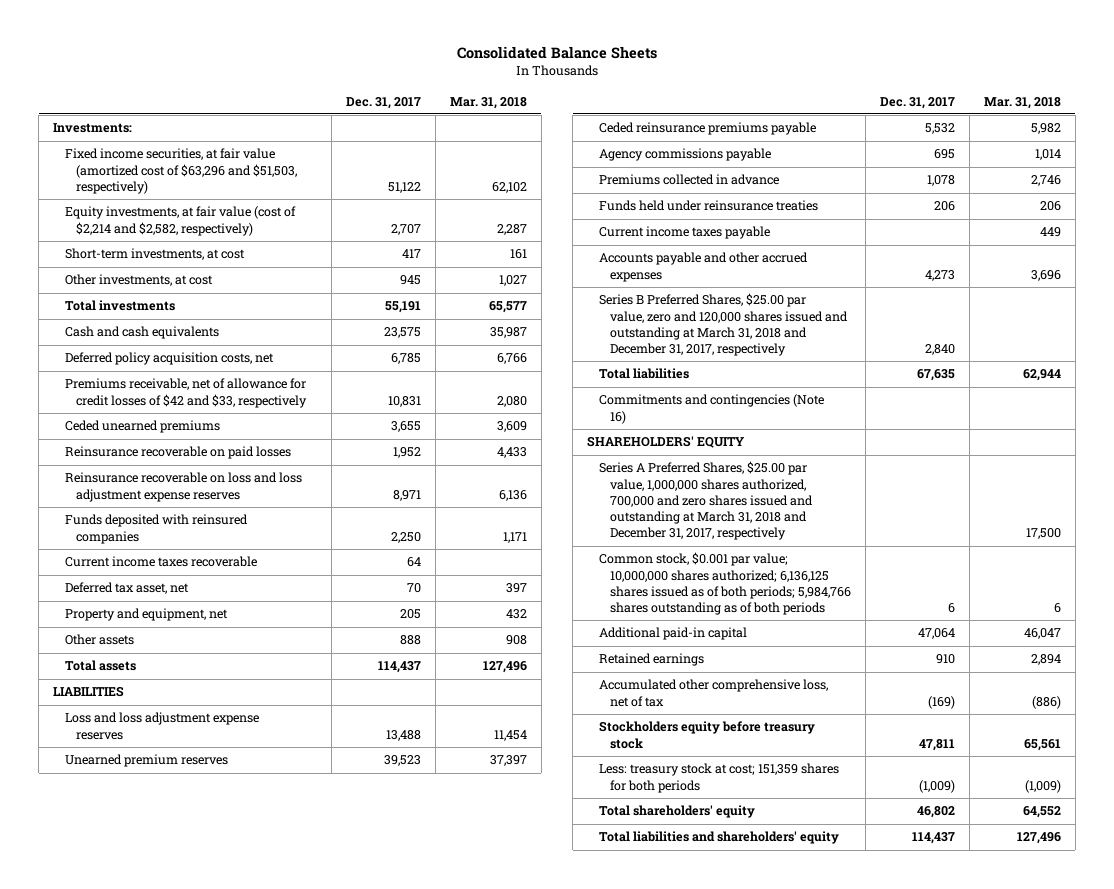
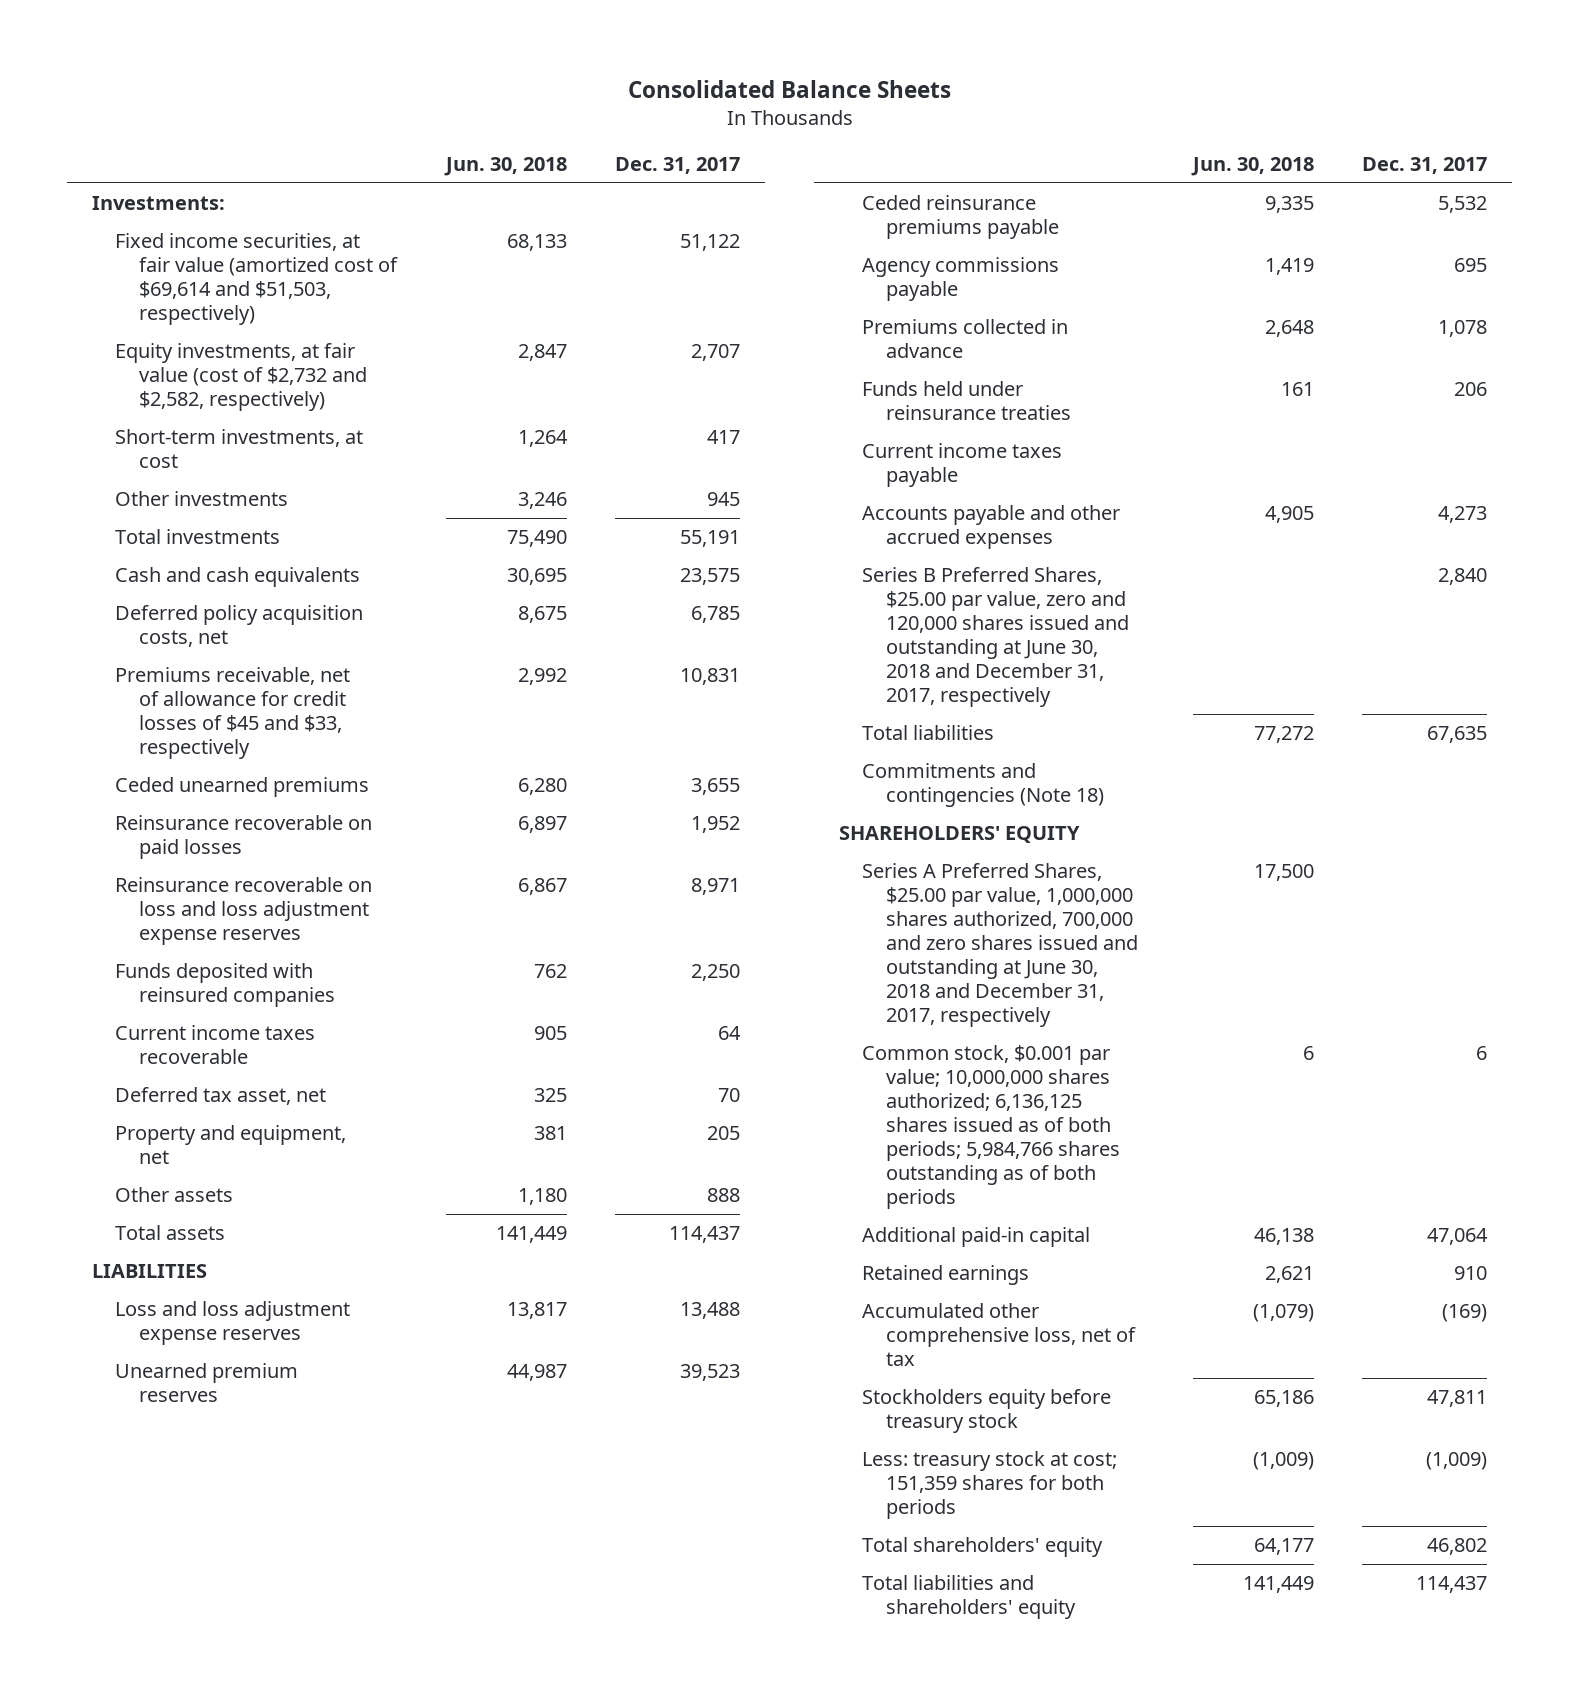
- | Dec. 31, 2017 | Mar. 31, 2018
+ | Jun. 30, 2018 | Dec. 31, 2017
- Fixed income securities, at fair value (amortized cost of $63,296 and $51,503, respectively) | 51,122 | 62,102
- Equity investments, at fair value (cost of $2,214 and $2,582, respectively) | 2,707 | 2,287
+ Fixed income securities, at fair value (amortized cost of $69,614 and $51,503, respectively) | 68,133 | 51,122
+ Equity investments, at fair value (cost of $2,732 and $2,582, respectively) | 2,847 | 2,707
- Other investments, at cost | 945 | 1,027
+ Other investments | 3,246 | 945
- Premiums receivable, net of allowance for credit losses of $42 and $33, respectively | 10,831 | 2,080
+ Premiums receivable, net of allowance for credit losses of $45 and $33, respectively | 2,992 | 10,831
- Series B Preferred Shares, $25.00 par value, zero and 120,000 shares issued and outstanding at March 31, 2018 and December 31, 2017, respectively | 2,840 |
+ Series B Preferred Shares, $25.00 par value, zero and 120,000 shares issued and outstanding at June 30, 2018 and December 31, 2017, respectively | | 2,840
- Commitments and contingencies (Note 16)
+ Commitments and contingencies (Note 18)
- Series A Preferred Shares, $25.00 par value, 1,000,000 shares authorized, 700,000 and zero shares issued and outstanding at March 31, 2018 and December 31, 2017, respectively | | 17,500
+ Series A Preferred Shares, $25.00 par value, 1,000,000 shares authorized, 700,000 and zero shares issued and outstanding at June 30, 2018 and December 31, 2017, respectively | 17,500 |

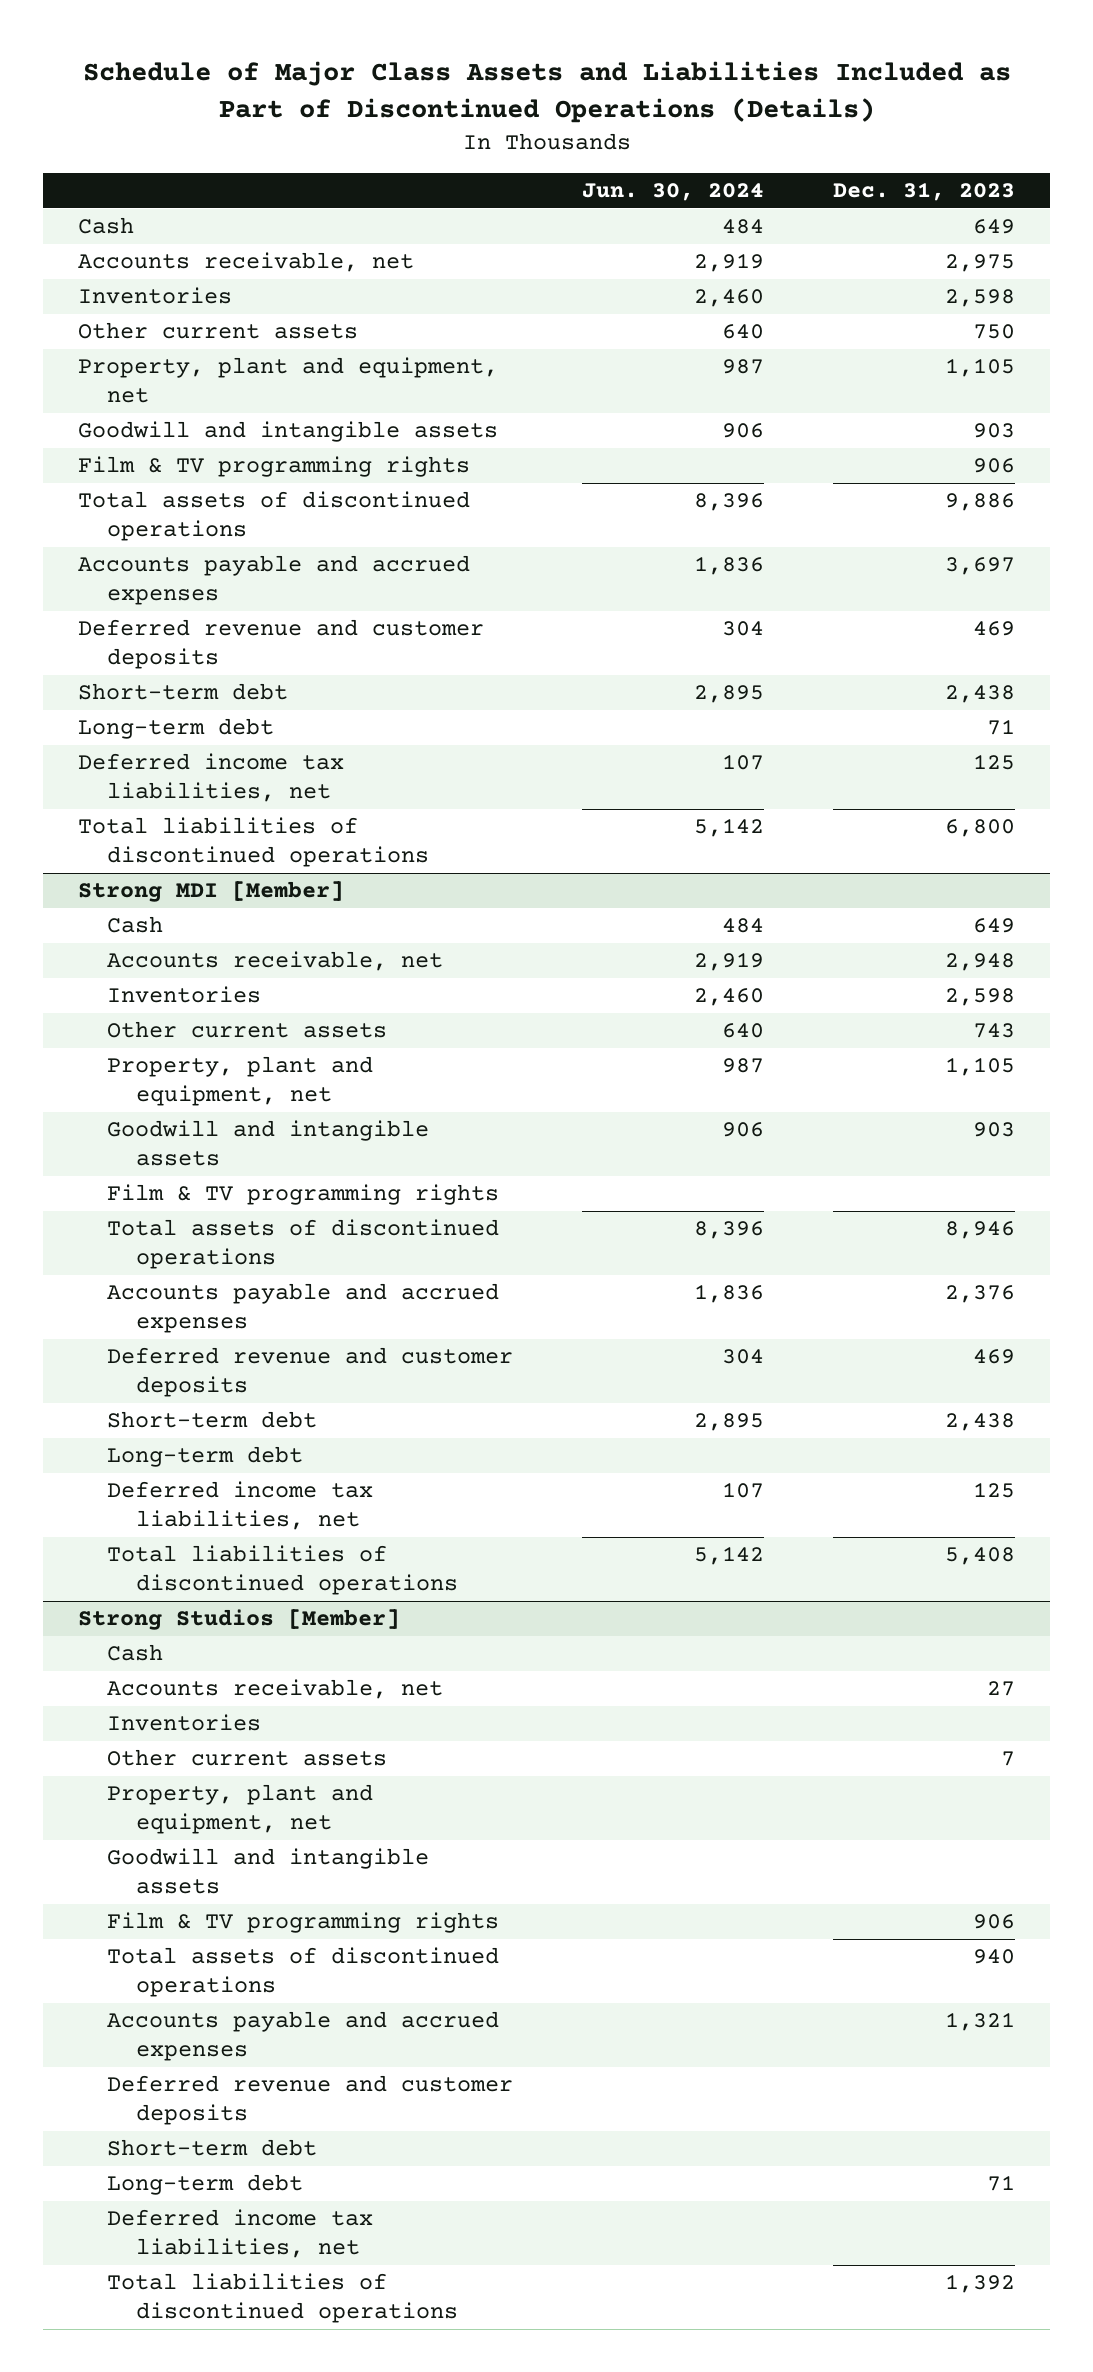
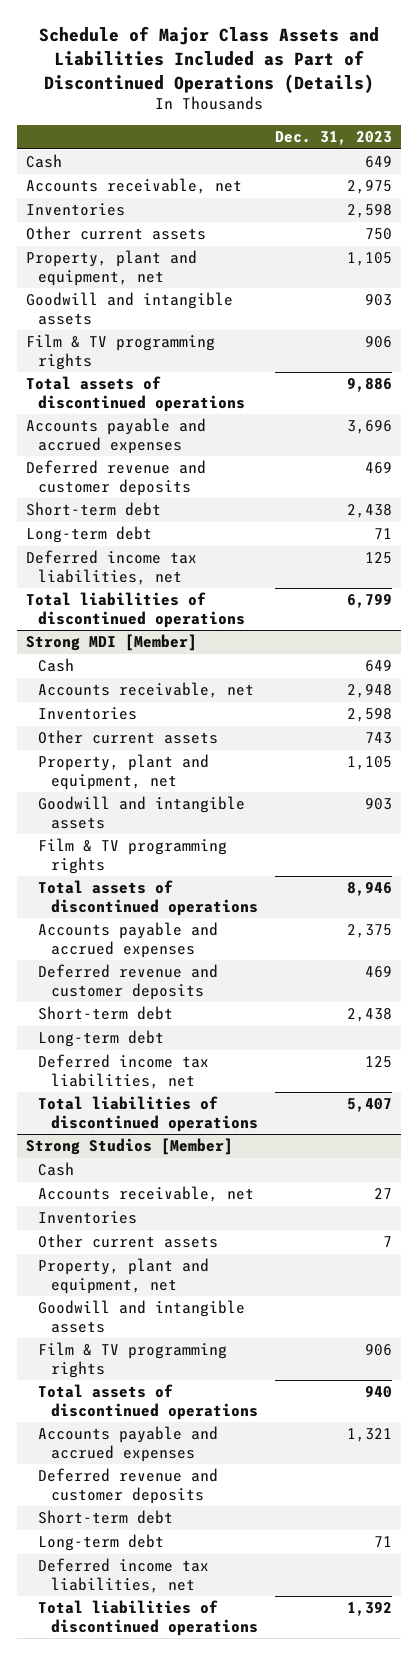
- | Jun. 30, 2024 | Dec. 31, 2023
+ | Dec. 31, 2023
- Accounts payable and accrued expenses | 1,836 | 3,697
+ Accounts payable and accrued expenses | 3,696
- Total liabilities of discontinued operations | 5,142 | 6,800
+ Total liabilities of discontinued operations | 6,799
@ Strong MDI [Member]
- Accounts payable and accrued expenses | 1,836 | 2,376
+ Accounts payable and accrued expenses | 2,375
- Total liabilities of discontinued operations | 5,142 | 5,408
+ Total liabilities of discontinued operations | 5,407

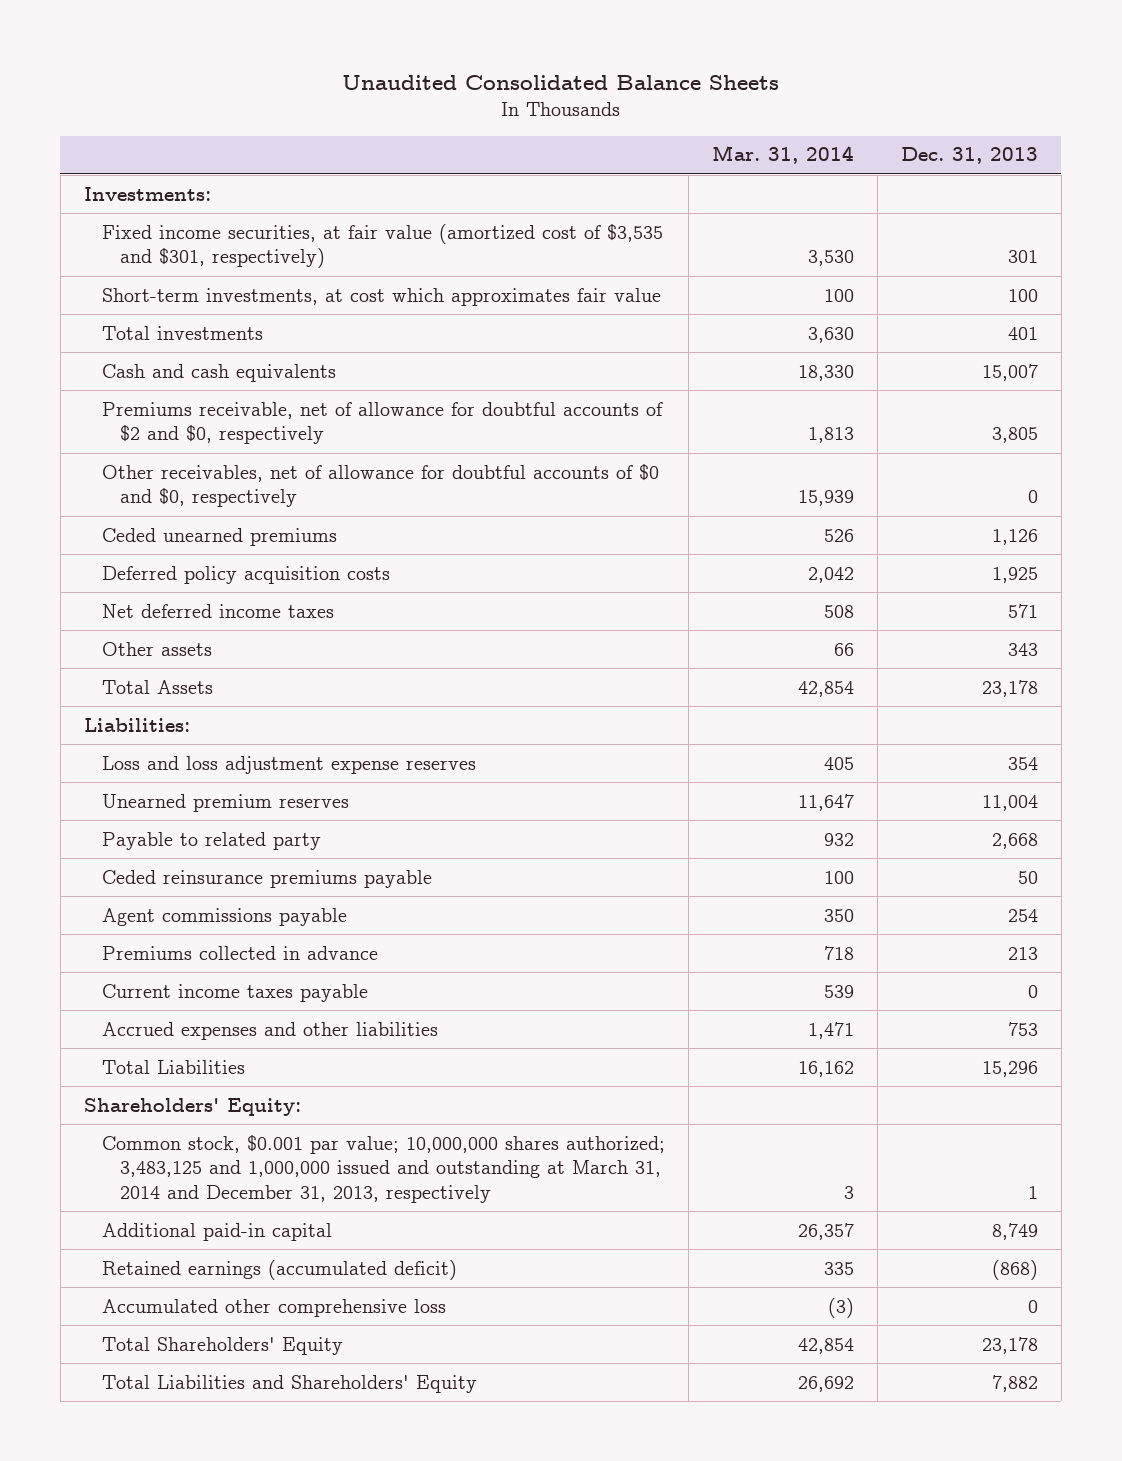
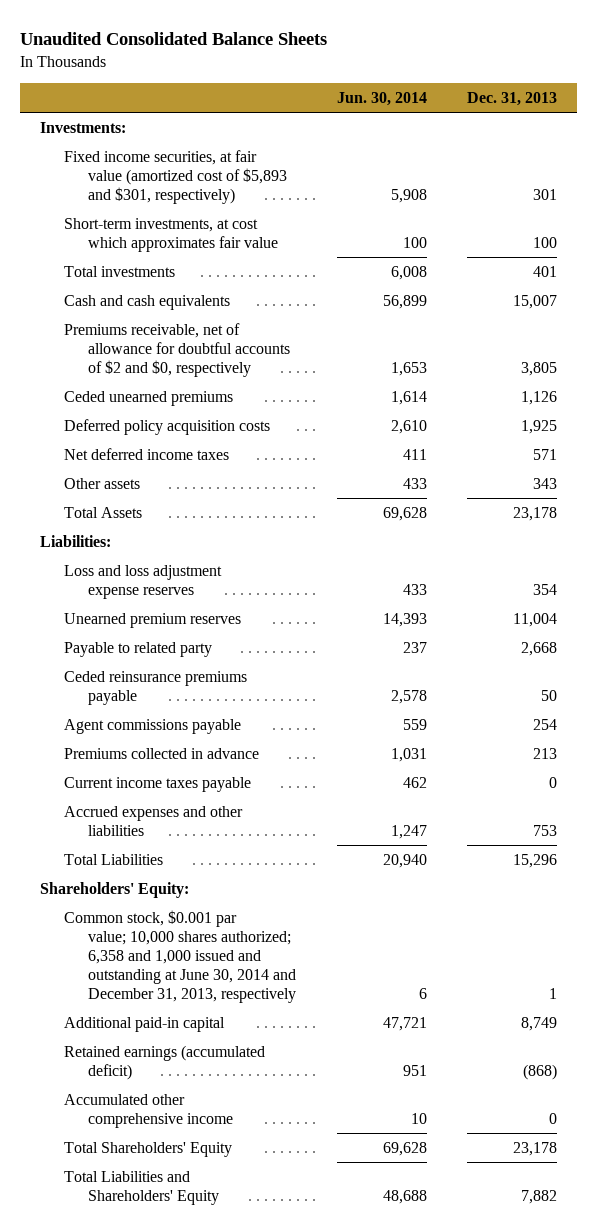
- | Mar. 31, 2014 | Dec. 31, 2013
+ | Jun. 30, 2014 | Dec. 31, 2013
- Fixed income securities, at fair value (amortized cost of $3,535 and $301, respectively) | 3,530 | 301
+ Fixed income securities, at fair value (amortized cost of $5,893 and $301, respectively) | 5,908 | 301
- Other receivables, net of allowance for doubtful accounts of $0 and $0, respectively | 15,939 | 0
- Common stock, $0.001 par value; 10,000,000 shares authorized; 3,483,125 and 1,000,000 issued and outstanding at March 31, 2014 and December 31, 2013, respectively | 3 | 1
+ Common stock, $0.001 par value; 10,000 shares authorized; 6,358 and 1,000 issued and outstanding at June 30, 2014 and December 31, 2013, respectively | 6 | 1
- Accumulated other comprehensive loss | (3) | 0
+ Accumulated other comprehensive income | 10 | 0

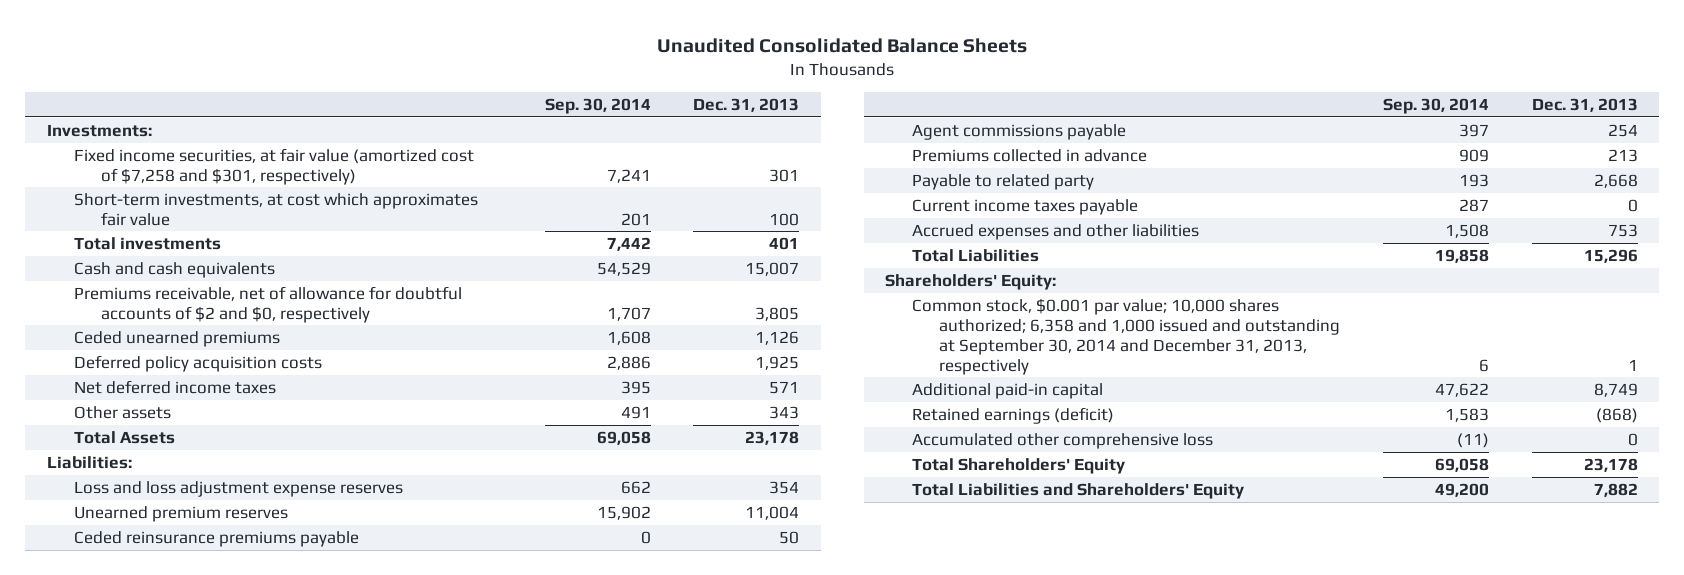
- | Jun. 30, 2014 | Dec. 31, 2013
+ | Sep. 30, 2014 | Dec. 31, 2013
- Fixed income securities, at fair value (amortized cost of $5,893 and $301, respectively) | 5,908 | 301
+ Fixed income securities, at fair value (amortized cost of $7,258 and $301, respectively) | 7,241 | 301
moved down: Payable to related party | 193 | 2,668
- Common stock, $0.001 par value; 10,000 shares authorized; 6,358 and 1,000 issued and outstanding at June 30, 2014 and December 31, 2013, respectively | 6 | 1
+ Common stock, $0.001 par value; 10,000 shares authorized; 6,358 and 1,000 issued and outstanding at September 30, 2014 and December 31, 2013, respectively | 6 | 1
- Retained earnings (accumulated deficit) | 951 | (868)
- Accumulated other comprehensive income | 10 | 0
+ Retained earnings (deficit) | 1,583 | (868)
+ Accumulated other comprehensive loss | (11) | 0

